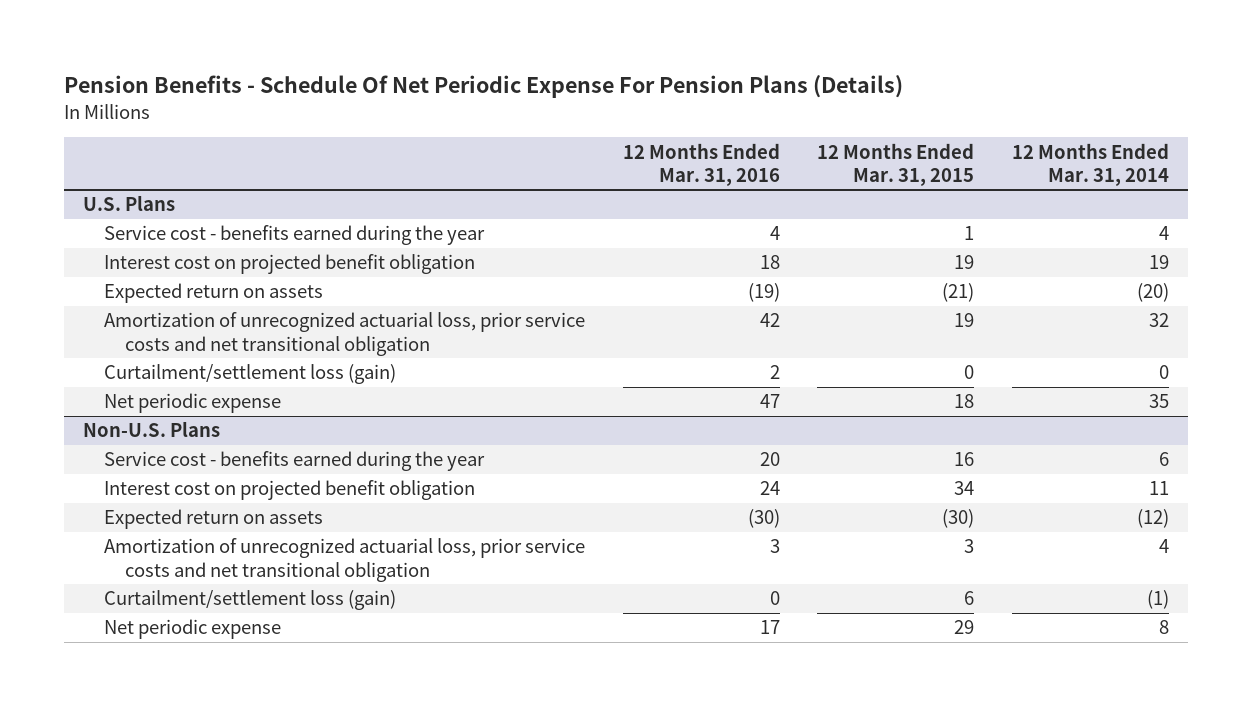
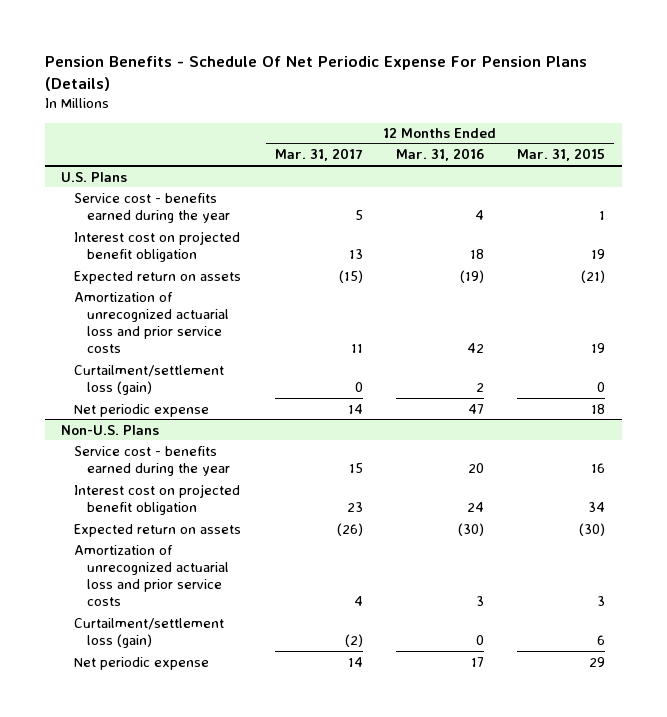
- | 12 Months Ended Mar. 31, 2016 | 12 Months Ended Mar. 31, 2015 | 12 Months Ended Mar. 31, 2014
+ | 12 Months Ended Mar. 31, 2017 | 12 Months Ended Mar. 31, 2016 | 12 Months Ended Mar. 31, 2015
@ U.S. Plans
- Amortization of unrecognized actuarial loss, prior service costs and net transitional obligation | 42 | 19 | 32
+ Amortization of unrecognized actuarial loss and prior service costs | 11 | 42 | 19
@ Non-U.S. Plans
- Amortization of unrecognized actuarial loss, prior service costs and net transitional obligation | 3 | 3 | 4
+ Amortization of unrecognized actuarial loss and prior service costs | 4 | 3 | 3

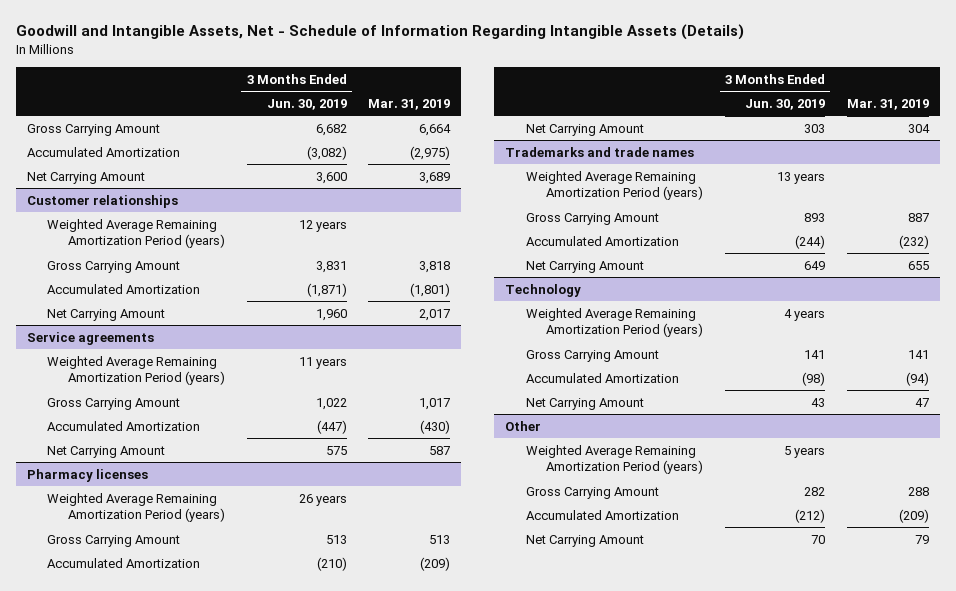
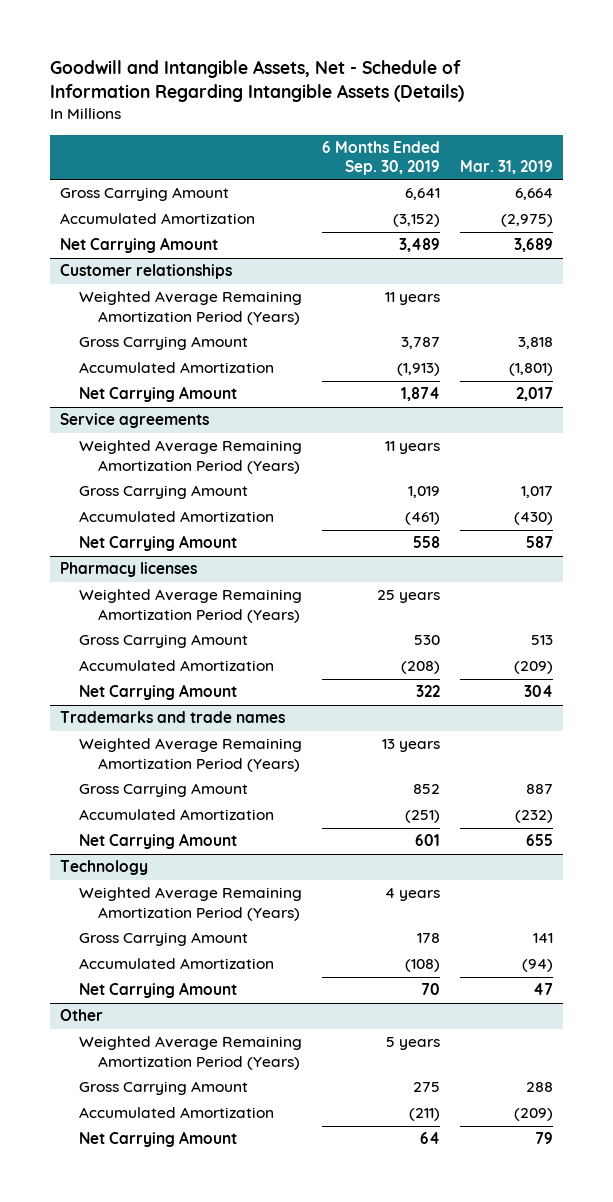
- | 3 Months Ended Jun. 30, 2019 | Mar. 31, 2019
+ | 6 Months Ended Sep. 30, 2019 | Mar. 31, 2019
@ Customer relationships
- Weighted Average Remaining Amortization Period (years) | 12 years |
+ Weighted Average Remaining Amortization Period (Years) | 11 years |
@ Service agreements
- Weighted Average Remaining Amortization Period (years) | 11 years |
+ Weighted Average Remaining Amortization Period (Years) | 11 years |
@ Pharmacy licenses
- Weighted Average Remaining Amortization Period (years) | 26 years |
+ Weighted Average Remaining Amortization Period (Years) | 25 years |
@ Trademarks and trade names
- Weighted Average Remaining Amortization Period (years) | 13 years |
+ Weighted Average Remaining Amortization Period (Years) | 13 years |
@ Technology
- Weighted Average Remaining Amortization Period (years) | 4 years |
+ Weighted Average Remaining Amortization Period (Years) | 4 years |
@ Other
- Weighted Average Remaining Amortization Period (years) | 5 years |
+ Weighted Average Remaining Amortization Period (Years) | 5 years |

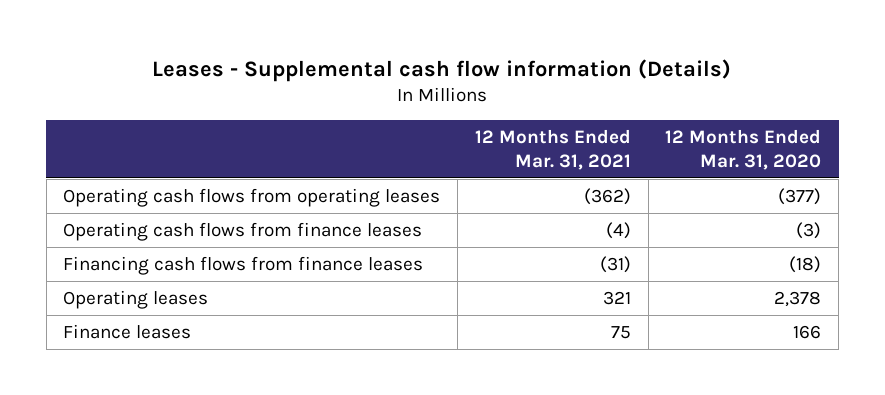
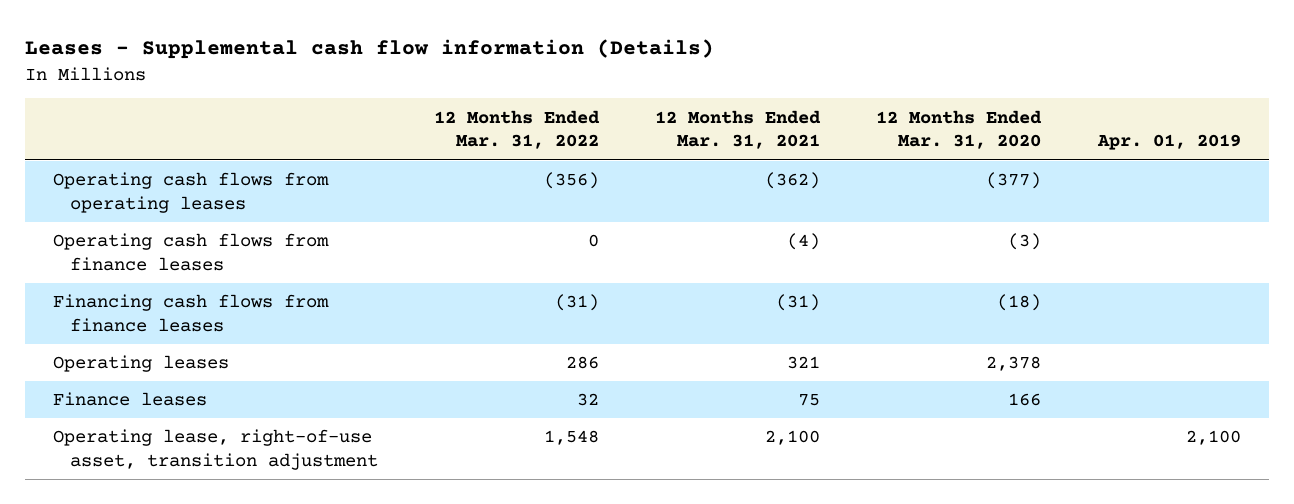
- | 12 Months Ended Mar. 31, 2021 | 12 Months Ended Mar. 31, 2020
+ | 12 Months Ended Mar. 31, 2022 | 12 Months Ended Mar. 31, 2021 | 12 Months Ended Mar. 31, 2020 | Apr. 01, 2019
+ Operating lease, right-of-use asset, transition adjustment | 1,548 | 2,100 | | 2,100

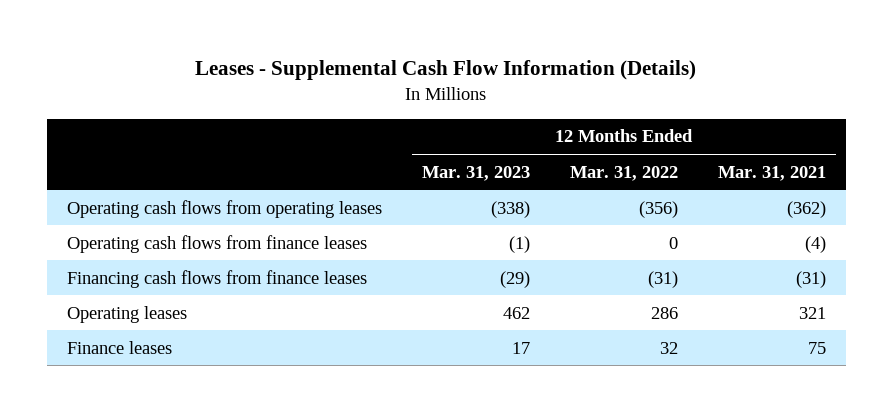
- Leases - Supplemental cash flow information (Details)
+ Leases - Supplemental Cash Flow Information (Details)
- | 12 Months Ended Mar. 31, 2022 | 12 Months Ended Mar. 31, 2021 | 12 Months Ended Mar. 31, 2020 | Apr. 01, 2019
+ | 12 Months Ended Mar. 31, 2023 | 12 Months Ended Mar. 31, 2022 | 12 Months Ended Mar. 31, 2021
- Operating lease, right-of-use asset, transition adjustment | 1,548 | 2,100 | | 2,100

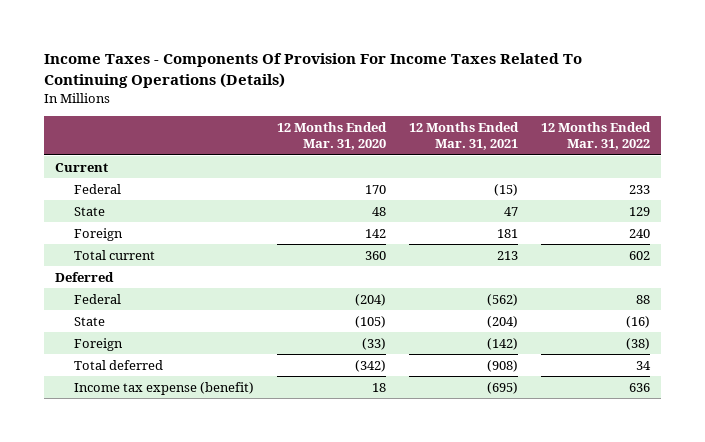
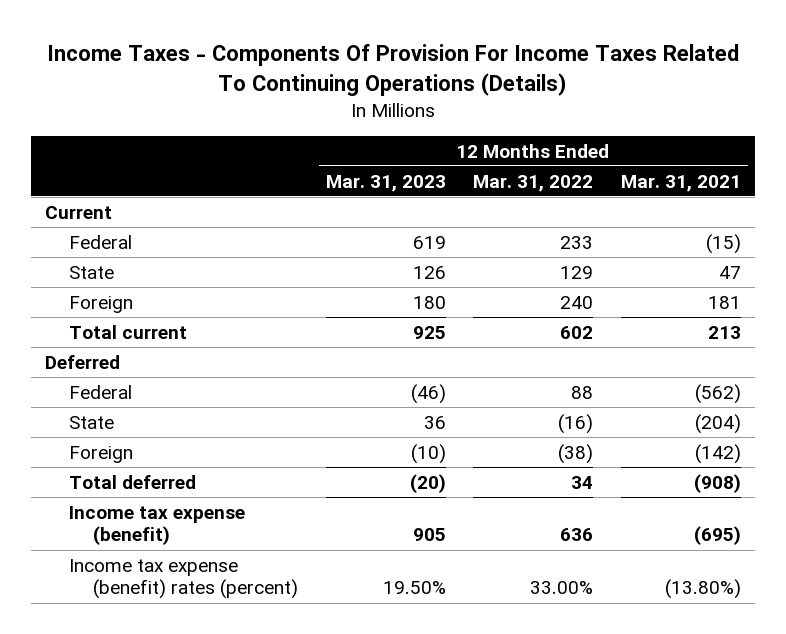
- | 12 Months Ended Mar. 31, 2020 | 12 Months Ended Mar. 31, 2021 | 12 Months Ended Mar. 31, 2022
+ | 12 Months Ended Mar. 31, 2023 | 12 Months Ended Mar. 31, 2022 | 12 Months Ended Mar. 31, 2021
+ Income tax expense (benefit) rates (percent) | 19.50% | 33.00% | (13.80%)

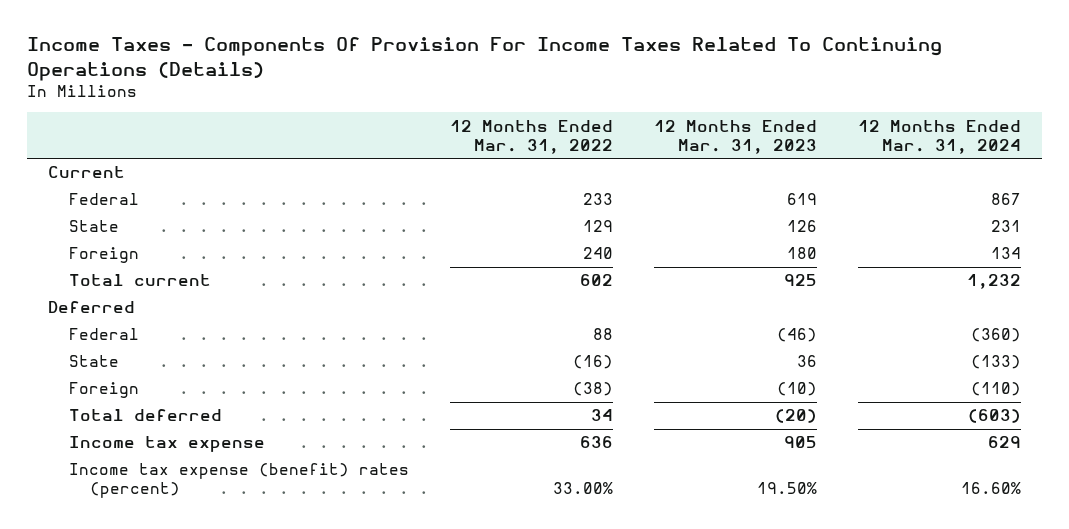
- | 12 Months Ended Mar. 31, 2023 | 12 Months Ended Mar. 31, 2022 | 12 Months Ended Mar. 31, 2021
+ | 12 Months Ended Mar. 31, 2022 | 12 Months Ended Mar. 31, 2023 | 12 Months Ended Mar. 31, 2024
- Income tax expense (benefit) | 905 | 636 | (695)
+ Income tax expense | 636 | 905 | 629

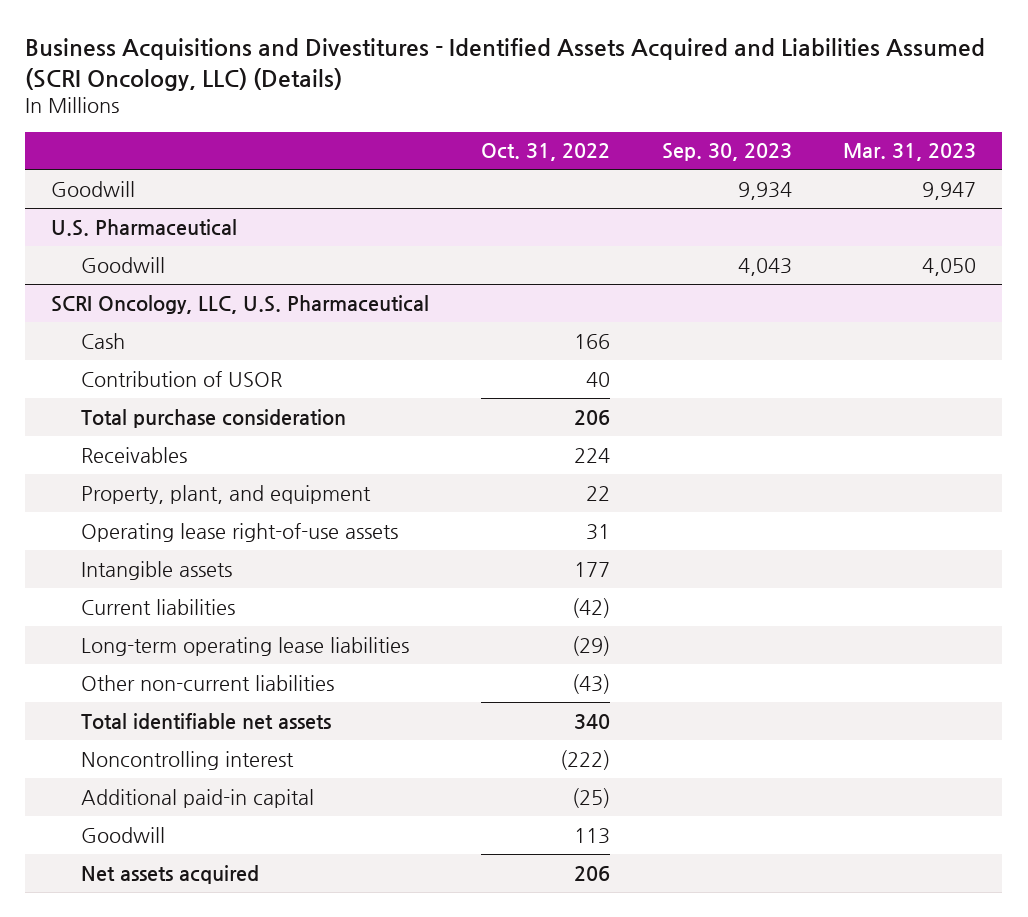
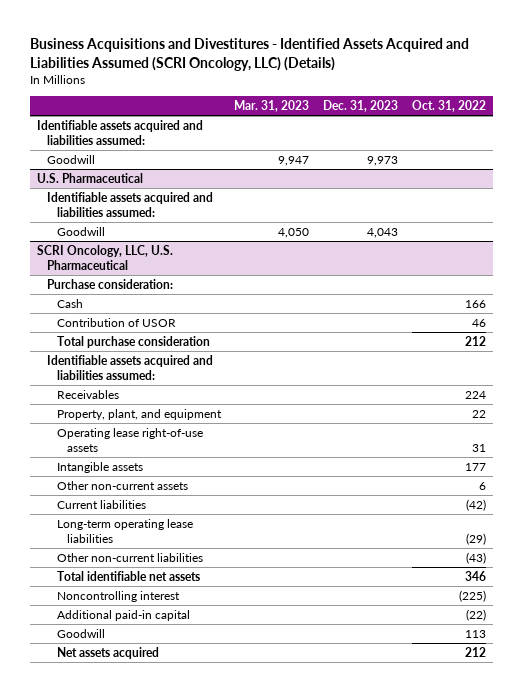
- | Oct. 31, 2022 | Sep. 30, 2023 | Mar. 31, 2023
+ | Mar. 31, 2023 | Dec. 31, 2023 | Oct. 31, 2022
+ Identifiable assets acquired and liabilities assumed:
@ U.S. Pharmaceutical
+ Identifiable assets acquired and liabilities assumed:
@ SCRI Oncology, LLC, U.S. Pharmaceutical
+ Purchase consideration:
- Contribution of USOR | 40 | |
- Total purchase consideration | 206 | |
+ Contribution of USOR | | | 46
+ Total purchase consideration | | | 212
+ Identifiable assets acquired and liabilities assumed:
+ Other non-current assets | | | 6
- Total identifiable net assets | 340 | |
- Noncontrolling interest | (222) | |
- Additional paid-in capital | (25) | |
+ Total identifiable net assets | | | 346
+ Noncontrolling interest | | | (225)
+ Additional paid-in capital | | | (22)
- Net assets acquired | 206 | |
+ Net assets acquired | | | 212

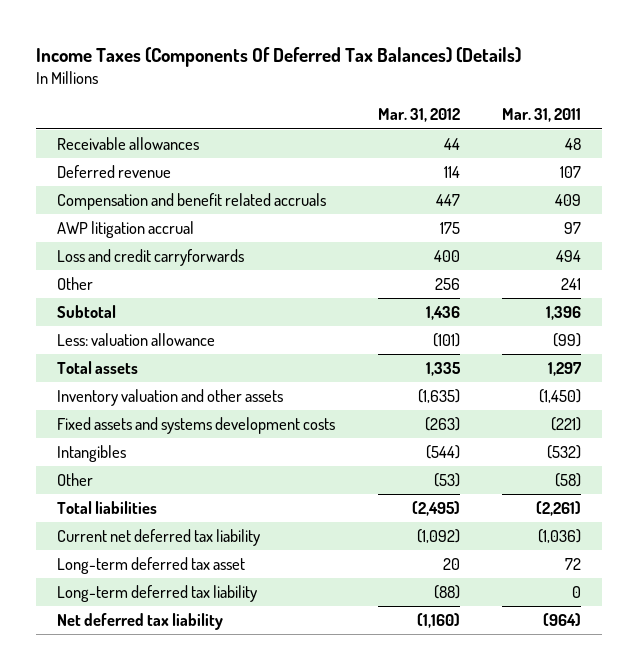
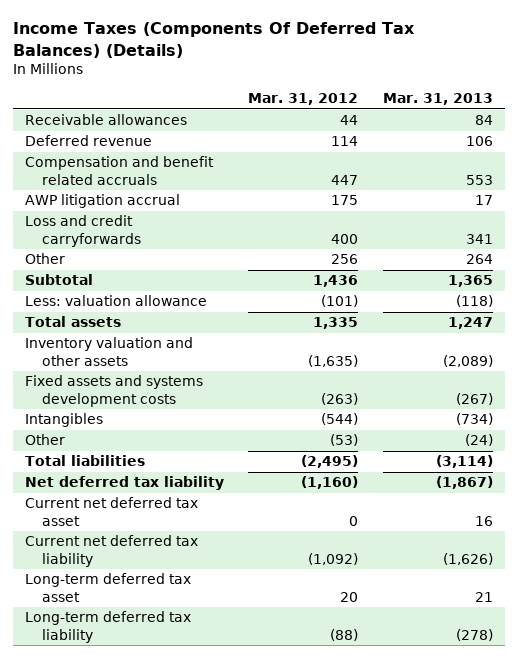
- | Mar. 31, 2012 | Mar. 31, 2011
+ | Mar. 31, 2012 | Mar. 31, 2013
moved up: Net deferred tax liability | (1,160) | (1,867)
+ Current net deferred tax asset | 0 | 16

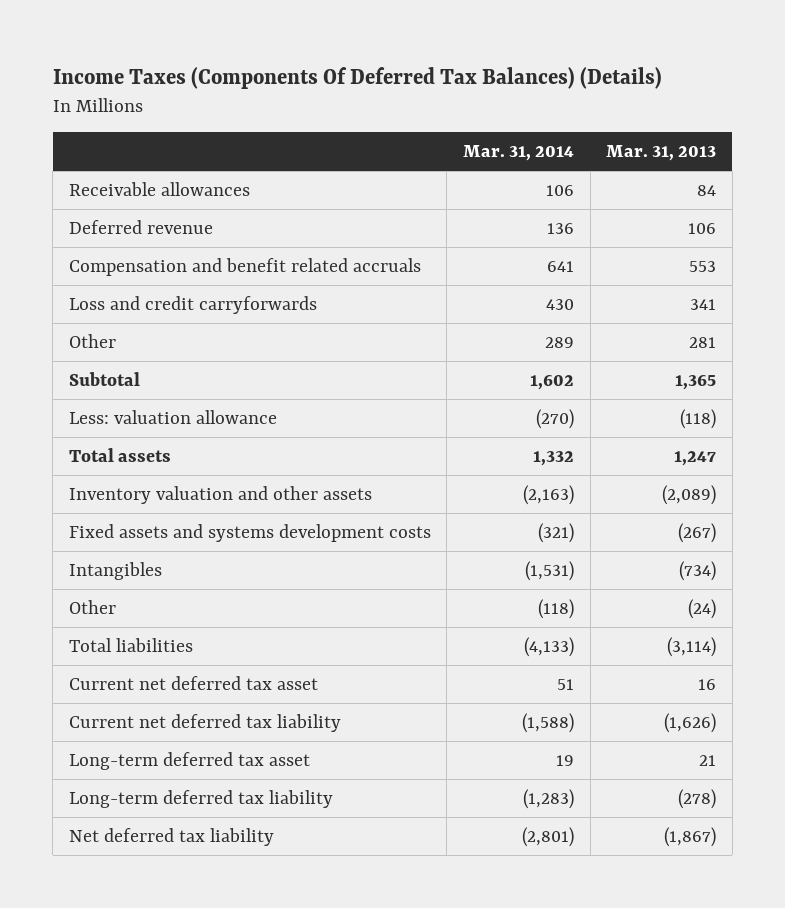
- | Mar. 31, 2012 | Mar. 31, 2013
+ | Mar. 31, 2014 | Mar. 31, 2013
- AWP litigation accrual | 175 | 17
- Other | 256 | 264
+ Other | 289 | 281
moved down: Net deferred tax liability | (2,801) | (1,867)

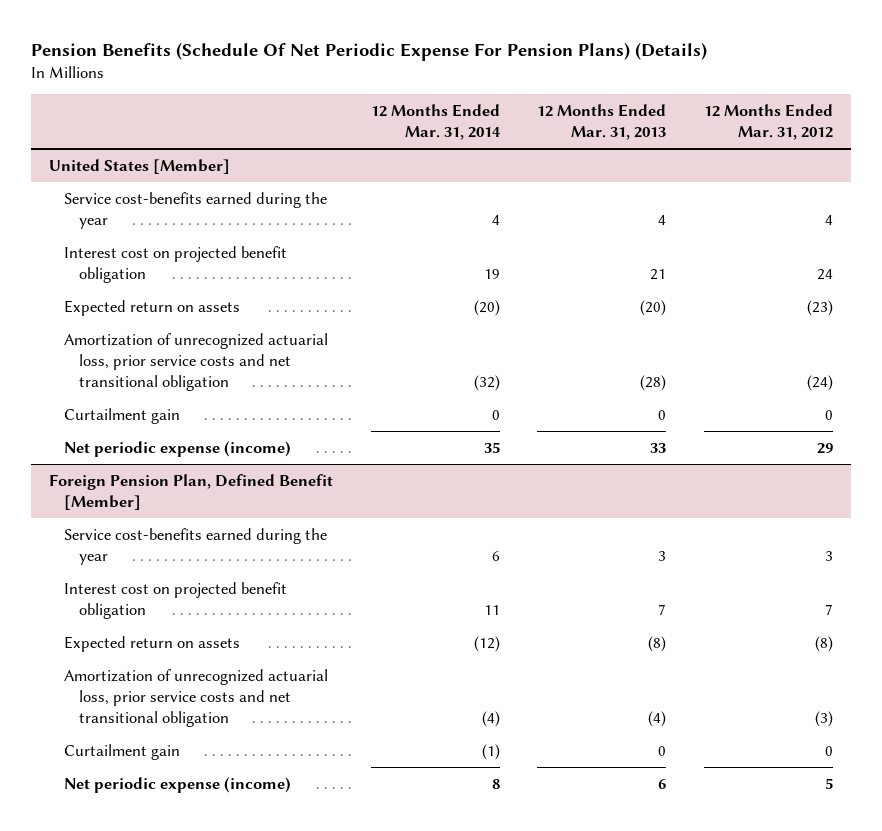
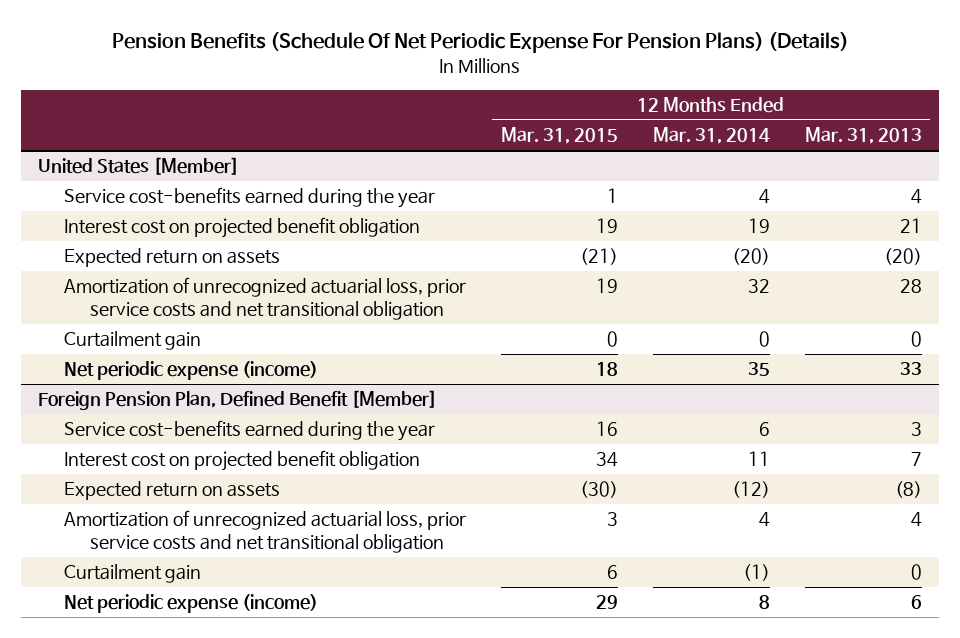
- | 12 Months Ended Mar. 31, 2014 | 12 Months Ended Mar. 31, 2013 | 12 Months Ended Mar. 31, 2012
+ | 12 Months Ended Mar. 31, 2015 | 12 Months Ended Mar. 31, 2014 | 12 Months Ended Mar. 31, 2013
@ United States [Member]
- Amortization of unrecognized actuarial loss, prior service costs and net transitional obligation | (32) | (28) | (24)
+ Amortization of unrecognized actuarial loss, prior service costs and net transitional obligation | 19 | 32 | 28
@ Foreign Pension Plan, Defined Benefit [Member]
- Amortization of unrecognized actuarial loss, prior service costs and net transitional obligation | (4) | (4) | (3)
+ Amortization of unrecognized actuarial loss, prior service costs and net transitional obligation | 3 | 4 | 4

